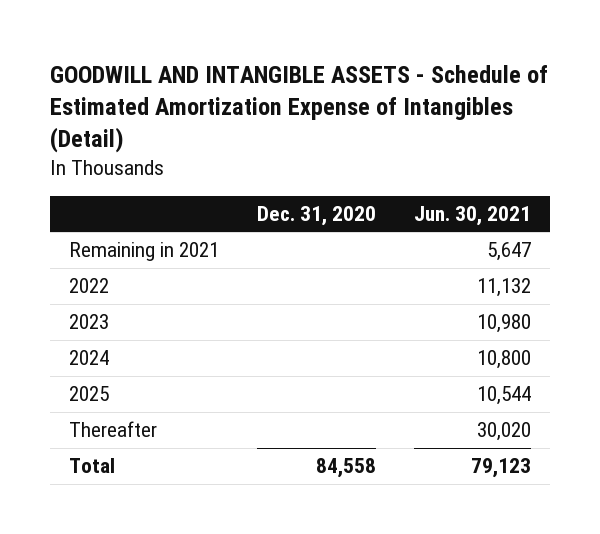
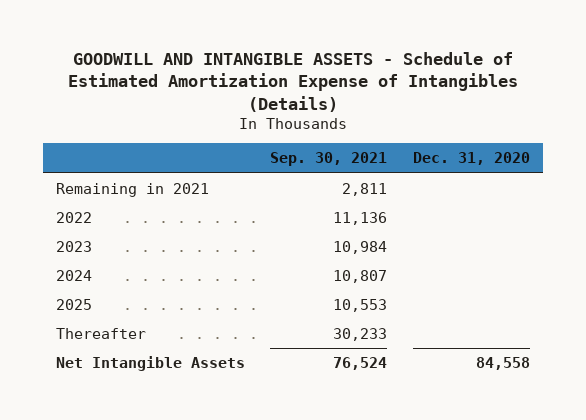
- GOODWILL AND INTANGIBLE ASSETS - Schedule of Estimated Amortization Expense of Intangibles (Detail)
+ GOODWILL AND INTANGIBLE ASSETS - Schedule of Estimated Amortization Expense of Intangibles (Details)
- | Dec. 31, 2020 | Jun. 30, 2021
+ | Sep. 30, 2021 | Dec. 31, 2020
- Total | 84,558 | 79,123
+ Net Intangible Assets | 76,524 | 84,558

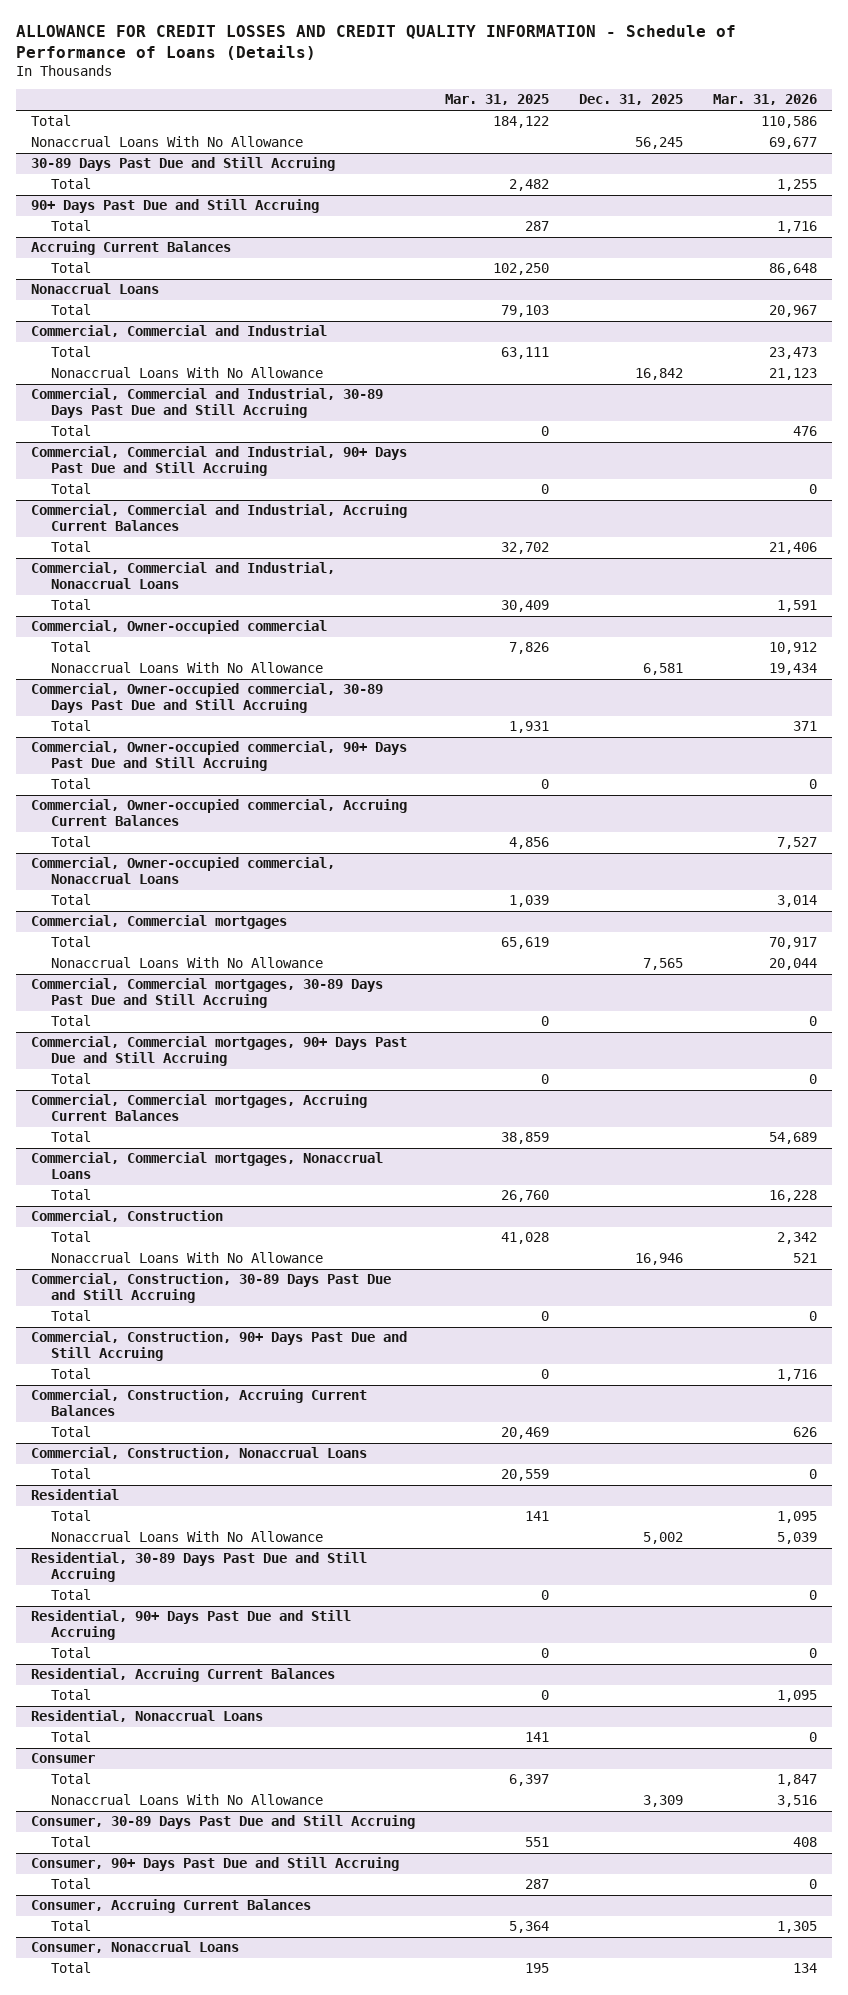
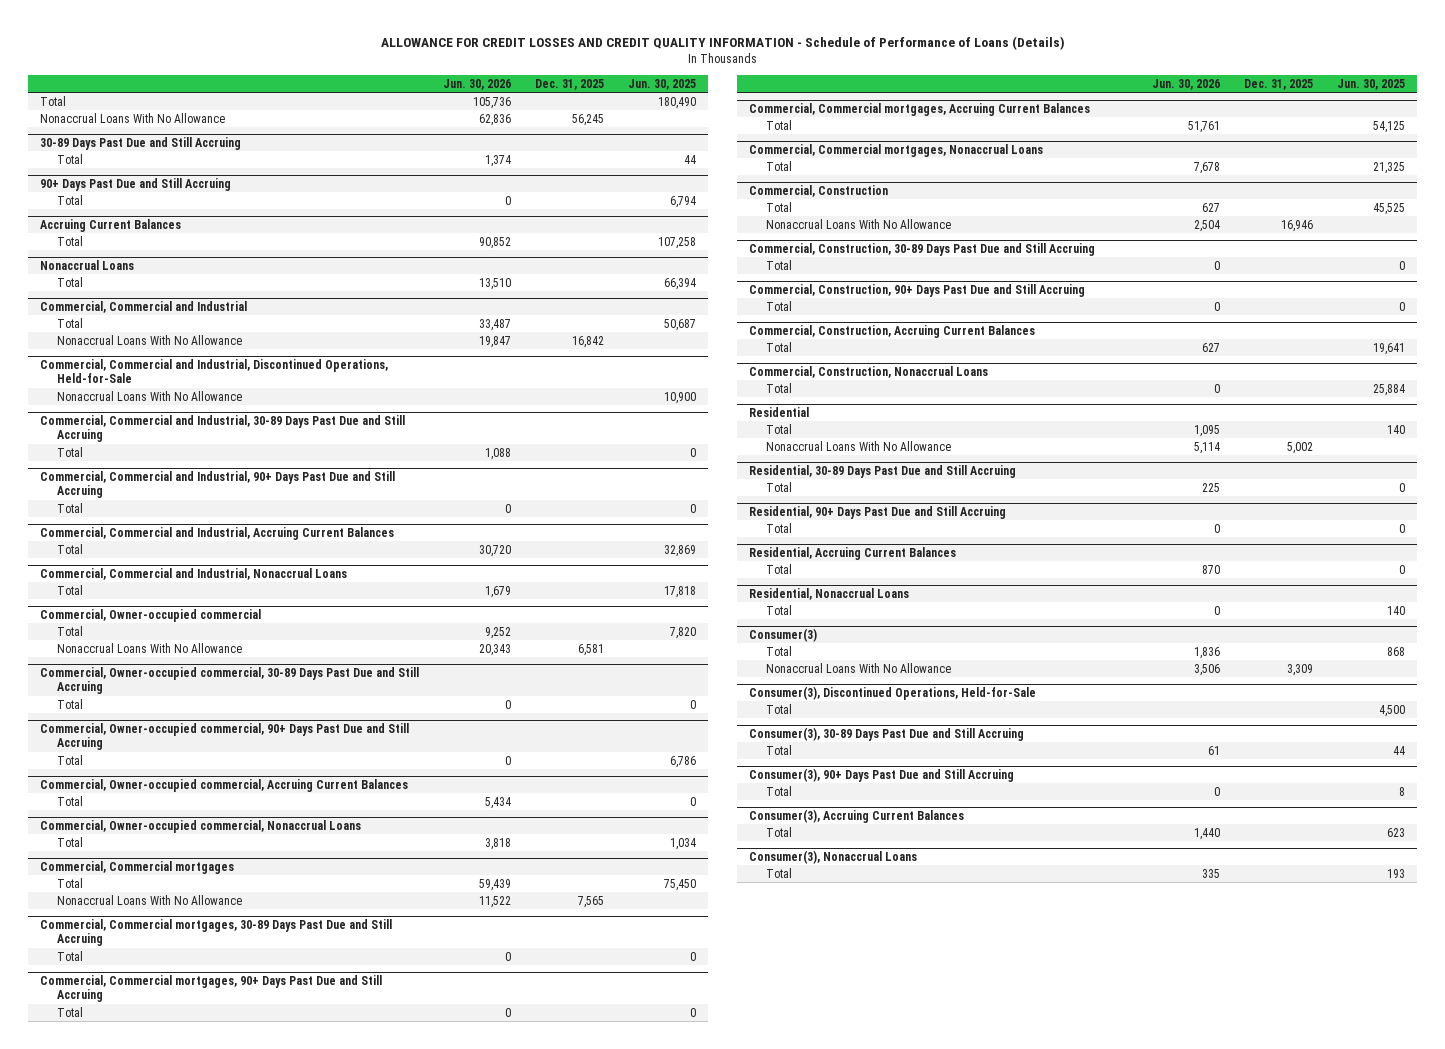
- | Mar. 31, 2025 | Dec. 31, 2025 | Mar. 31, 2026
+ | Jun. 30, 2026 | Dec. 31, 2025 | Jun. 30, 2025
+ Commercial, Commercial and Industrial, Discontinued Operations, Held-for-Sale
+ Nonaccrual Loans With No Allowance | | | 10,900
- Consumer
+ Consumer(3)
- Consumer, 30-89 Days Past Due and Still Accruing
+ Consumer(3), Discontinued Operations, Held-for-Sale
+ Total | | | 4,500
+ Consumer(3), 30-89 Days Past Due and Still Accruing
- Consumer, 90+ Days Past Due and Still Accruing
+ Consumer(3), 90+ Days Past Due and Still Accruing
- Consumer, Accruing Current Balances
+ Consumer(3), Accruing Current Balances
- Consumer, Nonaccrual Loans
+ Consumer(3), Nonaccrual Loans

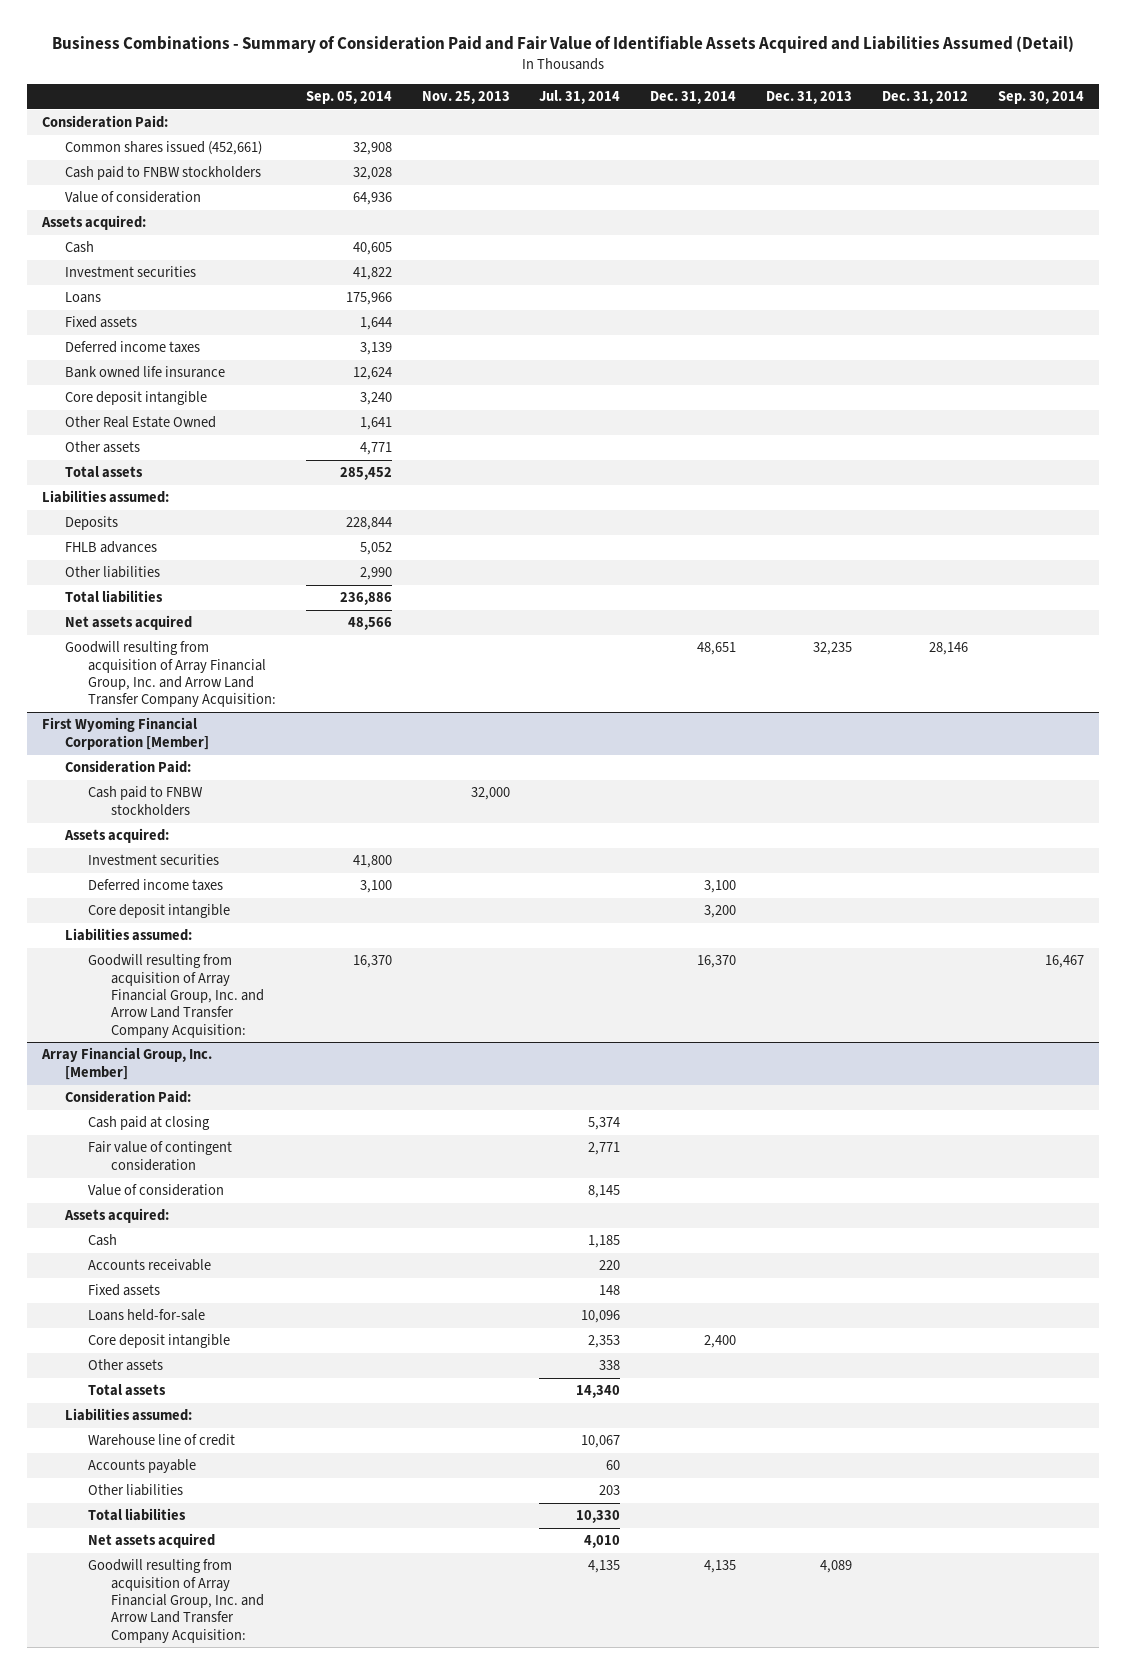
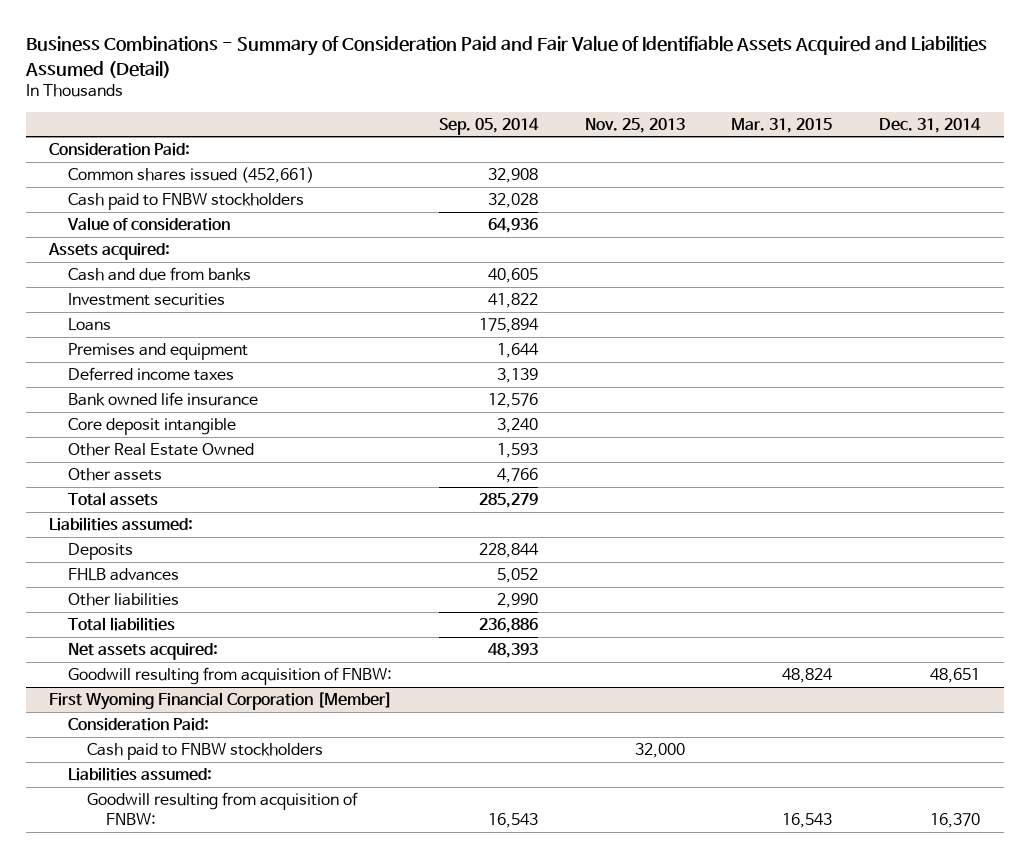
- | Sep. 05, 2014 | Nov. 25, 2013 | Jul. 31, 2014 | Dec. 31, 2014 | Dec. 31, 2013 | Dec. 31, 2012 | Sep. 30, 2014
+ | Sep. 05, 2014 | Nov. 25, 2013 | Mar. 31, 2015 | Dec. 31, 2014
- Cash | 40,605 | | | | | |
+ Cash and due from banks | 40,605 | | |
- Loans | 175,966 | | | | | |
- Fixed assets | 1,644 | | | | | |
+ Loans | 175,894 | | |
+ Premises and equipment | 1,644 | | |
- Bank owned life insurance | 12,624 | | | | | |
+ Bank owned life insurance | 12,576 | | |
- Other Real Estate Owned | 1,641 | | | | | |
- Other assets | 4,771 | | | | | |
- Total assets | 285,452 | | | | | |
+ Other Real Estate Owned | 1,593 | | |
+ Other assets | 4,766 | | |
+ Total assets | 285,279 | | |
- Net assets acquired | 48,566 | | | | | |
- Goodwill resulting from acquisition of Array Financial Group, Inc. and Arrow Land Transfer Company Acquisition: | | | | 48,651 | 32,235 | 28,146 |
+ Net assets acquired: | 48,393 | | |
+ Goodwill resulting from acquisition of FNBW: | | | 48,824 | 48,651
@ First Wyoming Financial Corporation [Member]
- Assets acquired:
- Investment securities | 41,800 | | | | | |
- Deferred income taxes | 3,100 | | | 3,100 | | |
- Core deposit intangible | | | | 3,200 | | |
- Goodwill resulting from acquisition of Array Financial Group, Inc. and Arrow Land Transfer Company Acquisition: | 16,370 | | | 16,370 | | | 16,467
- Array Financial Group, Inc. [Member]
- Consideration Paid:
- Cash paid at closing | | | 5,374 | | | |
- Fair value of contingent consideration | | | 2,771 | | | |
- Value of consideration | | | 8,145 | | | |
- Assets acquired:
- Cash | | | 1,185 | | | |
- Accounts receivable | | | 220 | | | |
- Fixed assets | | | 148 | | | |
- Loans held-for-sale | | | 10,096 | | | |
- Core deposit intangible | | | 2,353 | 2,400 | | |
- Other assets | | | 338 | | | |
- Total assets | | | 14,340 | | | |
- Liabilities assumed:
- Warehouse line of credit | | | 10,067 | | | |
- Accounts payable | | | 60 | | | |
- Other liabilities | | | 203 | | | |
- Total liabilities | | | 10,330 | | | |
- Net assets acquired | | | 4,010 | | | |
- Goodwill resulting from acquisition of Array Financial Group, Inc. and Arrow Land Transfer Company Acquisition: | | | 4,135 | 4,135 | 4,089 | |
@ First Wyoming Financial Corporation [Member]
+ Goodwill resulting from acquisition of FNBW: | 16,543 | | 16,543 | 16,370

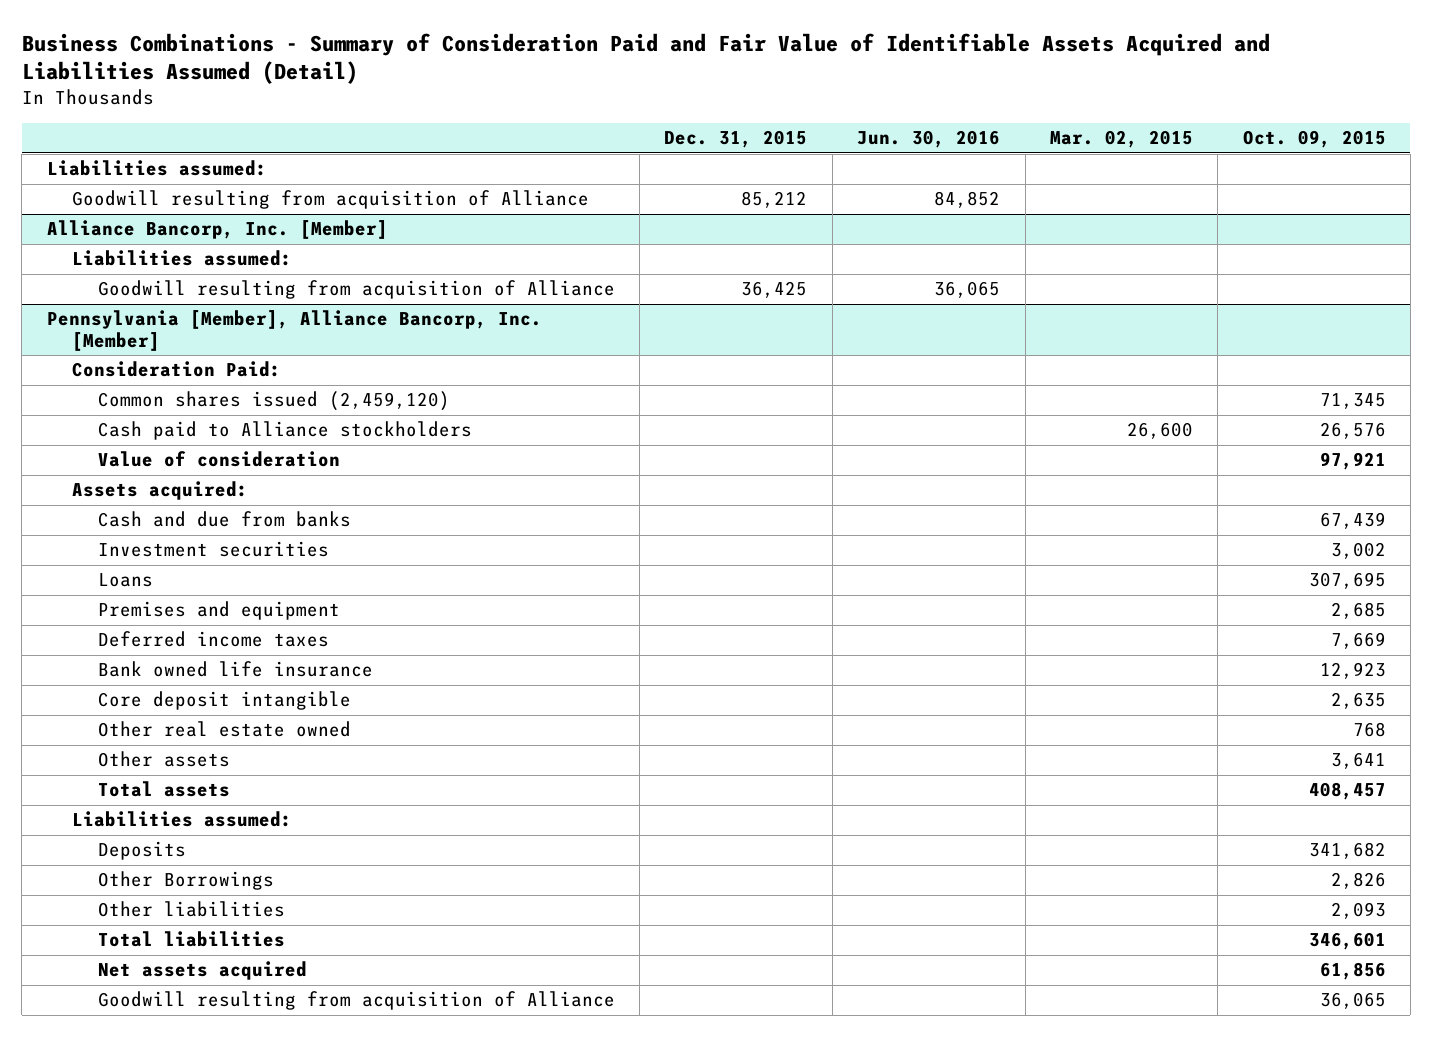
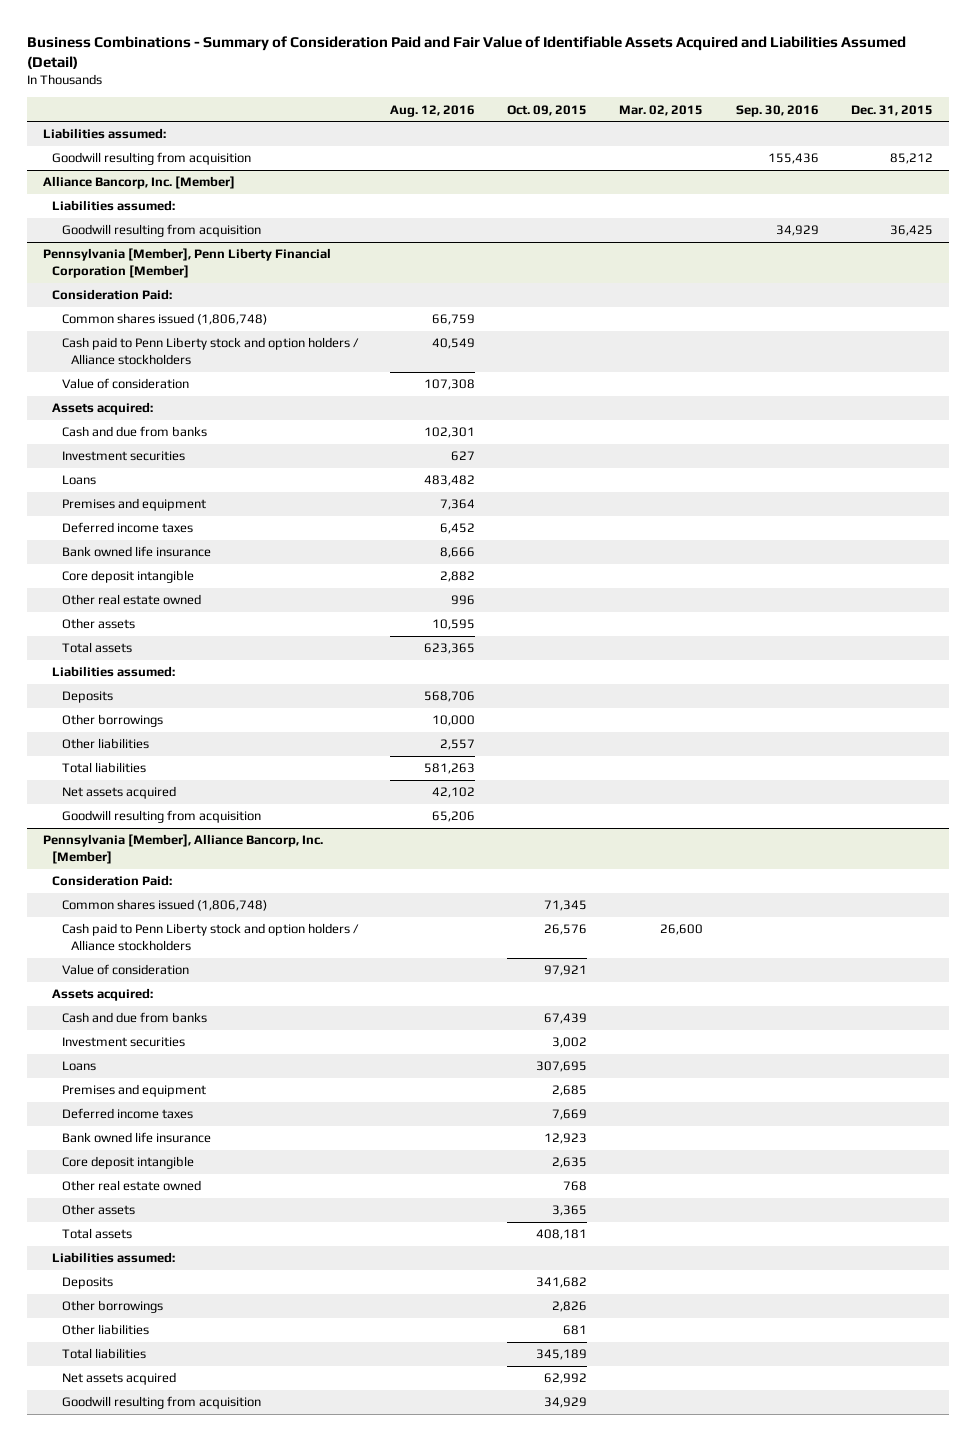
- | Dec. 31, 2015 | Jun. 30, 2016 | Mar. 02, 2015 | Oct. 09, 2015
+ | Aug. 12, 2016 | Oct. 09, 2015 | Mar. 02, 2015 | Sep. 30, 2016 | Dec. 31, 2015
- Goodwill resulting from acquisition of Alliance | 85,212 | 84,852 | |
+ Goodwill resulting from acquisition | | | | 155,436 | 85,212
@ Alliance Bancorp, Inc. [Member]
- Goodwill resulting from acquisition of Alliance | 36,425 | 36,065 | |
+ Goodwill resulting from acquisition | | | | 34,929 | 36,425
+ Pennsylvania [Member], Penn Liberty Financial Corporation [Member]
+ Consideration Paid:
+ Common shares issued (1,806,748) | 66,759 | | | |
+ Cash paid to Penn Liberty stock and option holders / Alliance stockholders | 40,549 | | | |
+ Value of consideration | 107,308 | | | |
+ Assets acquired:
+ Cash and due from banks | 102,301 | | | |
+ Investment securities | 627 | | | |
+ Loans | 483,482 | | | |
+ Premises and equipment | 7,364 | | | |
+ Deferred income taxes | 6,452 | | | |
+ Bank owned life insurance | 8,666 | | | |
+ Core deposit intangible | 2,882 | | | |
+ Other real estate owned | 996 | | | |
+ Other assets | 10,595 | | | |
+ Total assets | 623,365 | | | |
+ Liabilities assumed:
+ Deposits | 568,706 | | | |
+ Other borrowings | 10,000 | | | |
+ Other liabilities | 2,557 | | | |
+ Total liabilities | 581,263 | | | |
+ Net assets acquired | 42,102 | | | |
+ Goodwill resulting from acquisition | 65,206 | | | |
@ Pennsylvania [Member], Alliance Bancorp, Inc. [Member]
- Common shares issued (2,459,120) | | | | 71,345
- Cash paid to Alliance stockholders | | | 26,600 | 26,576
+ Common shares issued (1,806,748) | | 71,345 | | |
+ Cash paid to Penn Liberty stock and option holders / Alliance stockholders | | 26,576 | 26,600 | |
- Other assets | | | | 3,641
- Total assets | | | | 408,457
+ Other assets | | 3,365 | | |
+ Total assets | | 408,181 | | |
- Other Borrowings | | | | 2,826
- Other liabilities | | | | 2,093
- Total liabilities | | | | 346,601
- Net assets acquired | | | | 61,856
- Goodwill resulting from acquisition of Alliance | | | | 36,065
+ Other borrowings | | 2,826 | | |
+ Other liabilities | | 681 | | |
+ Total liabilities | | 345,189 | | |
+ Net assets acquired | | 62,992 | | |
+ Goodwill resulting from acquisition | | 34,929 | | |

